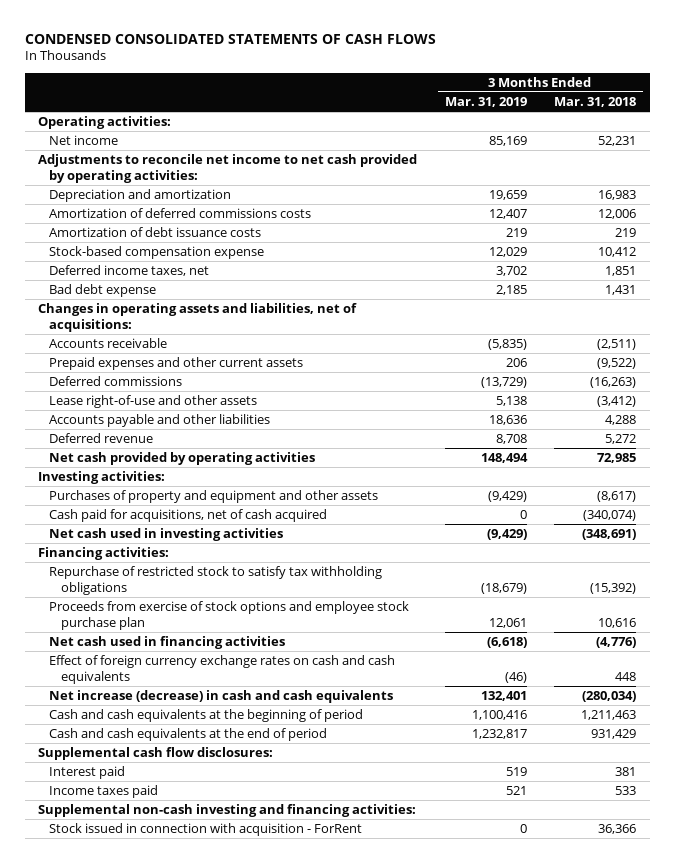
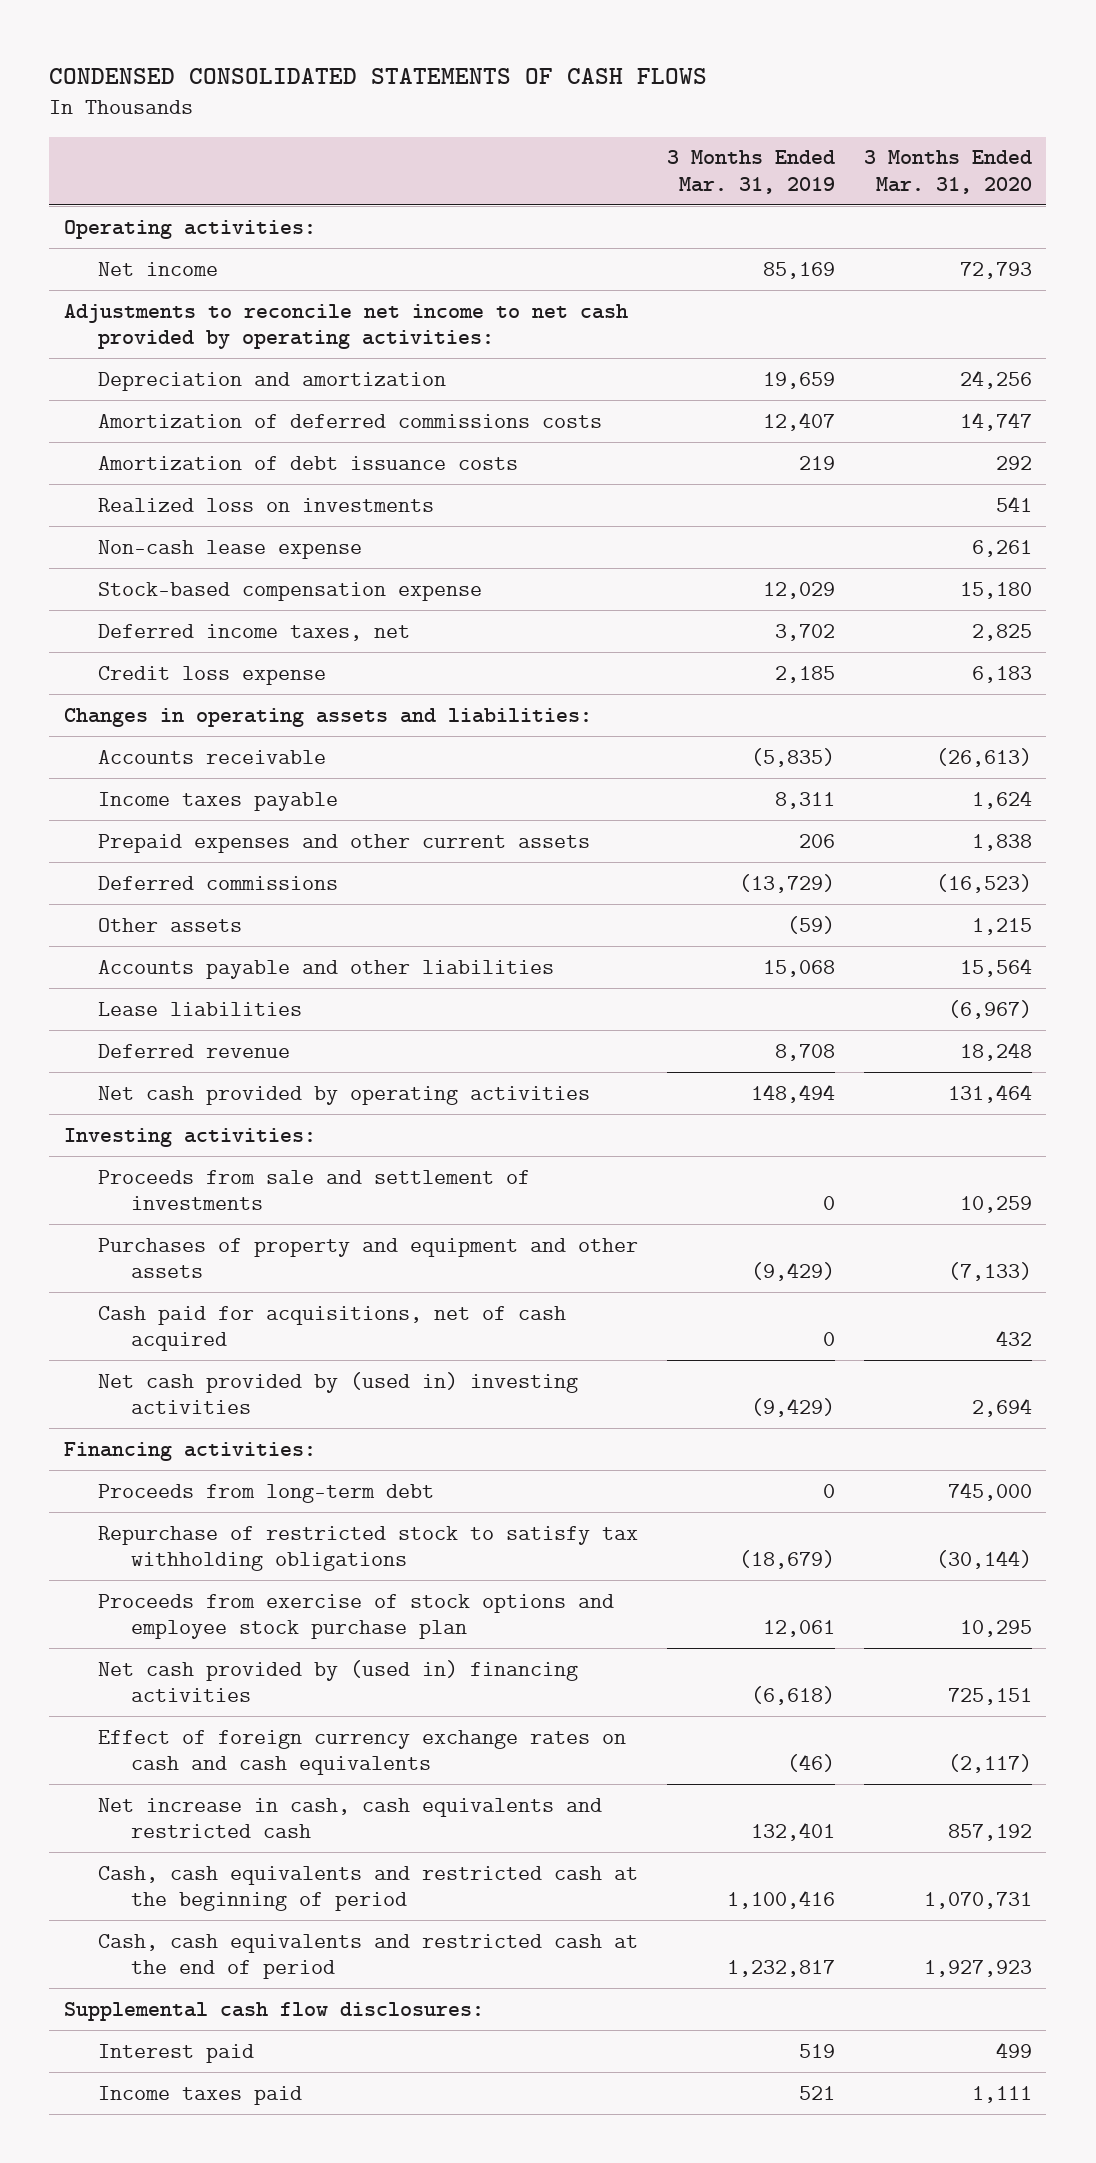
- | 3 Months Ended Mar. 31, 2019 | 3 Months Ended Mar. 31, 2018
+ | 3 Months Ended Mar. 31, 2019 | 3 Months Ended Mar. 31, 2020
+ Realized loss on investments | | 541
+ Non-cash lease expense | | 6,261
- Bad debt expense | 2,185 | 1,431
- Changes in operating assets and liabilities, net of acquisitions:
+ Credit loss expense | 2,185 | 6,183
+ Changes in operating assets and liabilities:
+ Income taxes payable | 8,311 | 1,624
- Lease right-of-use and other assets | 5,138 | (3,412)
- Accounts payable and other liabilities | 18,636 | 4,288
+ Other assets | (59) | 1,215
+ Accounts payable and other liabilities | 15,068 | 15,564
+ Lease liabilities | | (6,967)
+ Proceeds from sale and settlement of investments | 0 | 10,259
- Net cash used in investing activities | (9,429) | (348,691)
+ Net cash provided by (used in) investing activities | (9,429) | 2,694
+ Proceeds from long-term debt | 0 | 745,000
- Net cash used in financing activities | (6,618) | (4,776)
+ Net cash provided by (used in) financing activities | (6,618) | 725,151
- Net increase (decrease) in cash and cash equivalents | 132,401 | (280,034)
- Cash and cash equivalents at the beginning of period | 1,100,416 | 1,211,463
- Cash and cash equivalents at the end of period | 1,232,817 | 931,429
+ Net increase in cash, cash equivalents and restricted cash | 132,401 | 857,192
+ Cash, cash equivalents and restricted cash at the beginning of period | 1,100,416 | 1,070,731
+ Cash, cash equivalents and restricted cash at the end of period | 1,232,817 | 1,927,923
- Supplemental non-cash investing and financing activities:
- Stock issued in connection with acquisition - ForRent | 0 | 36,366

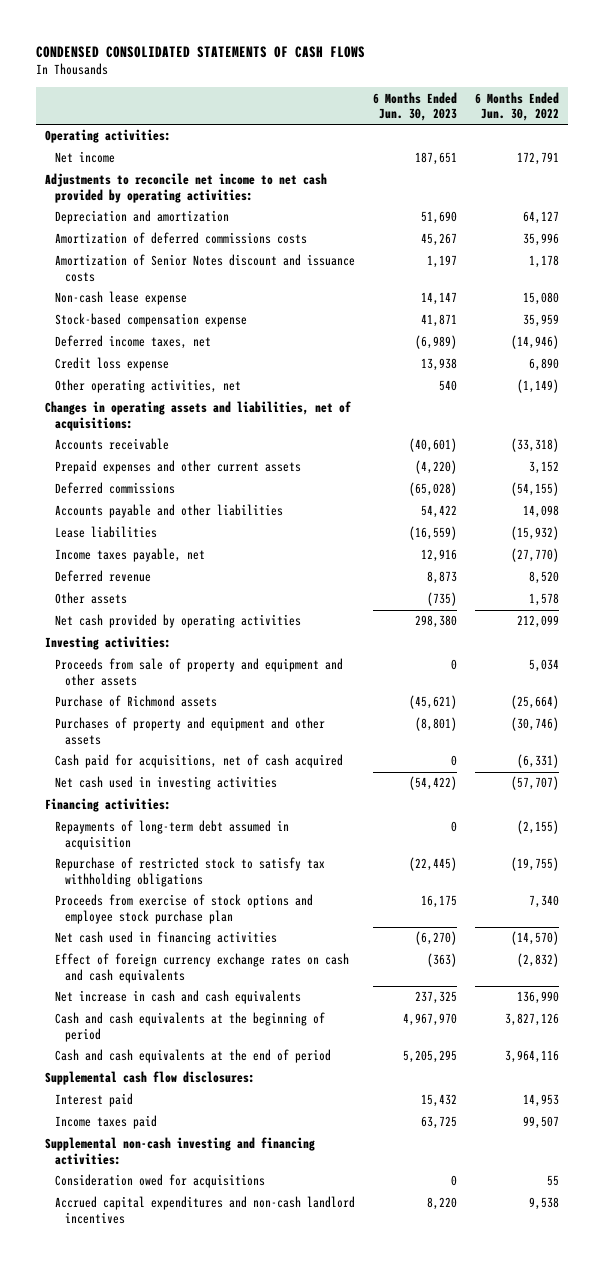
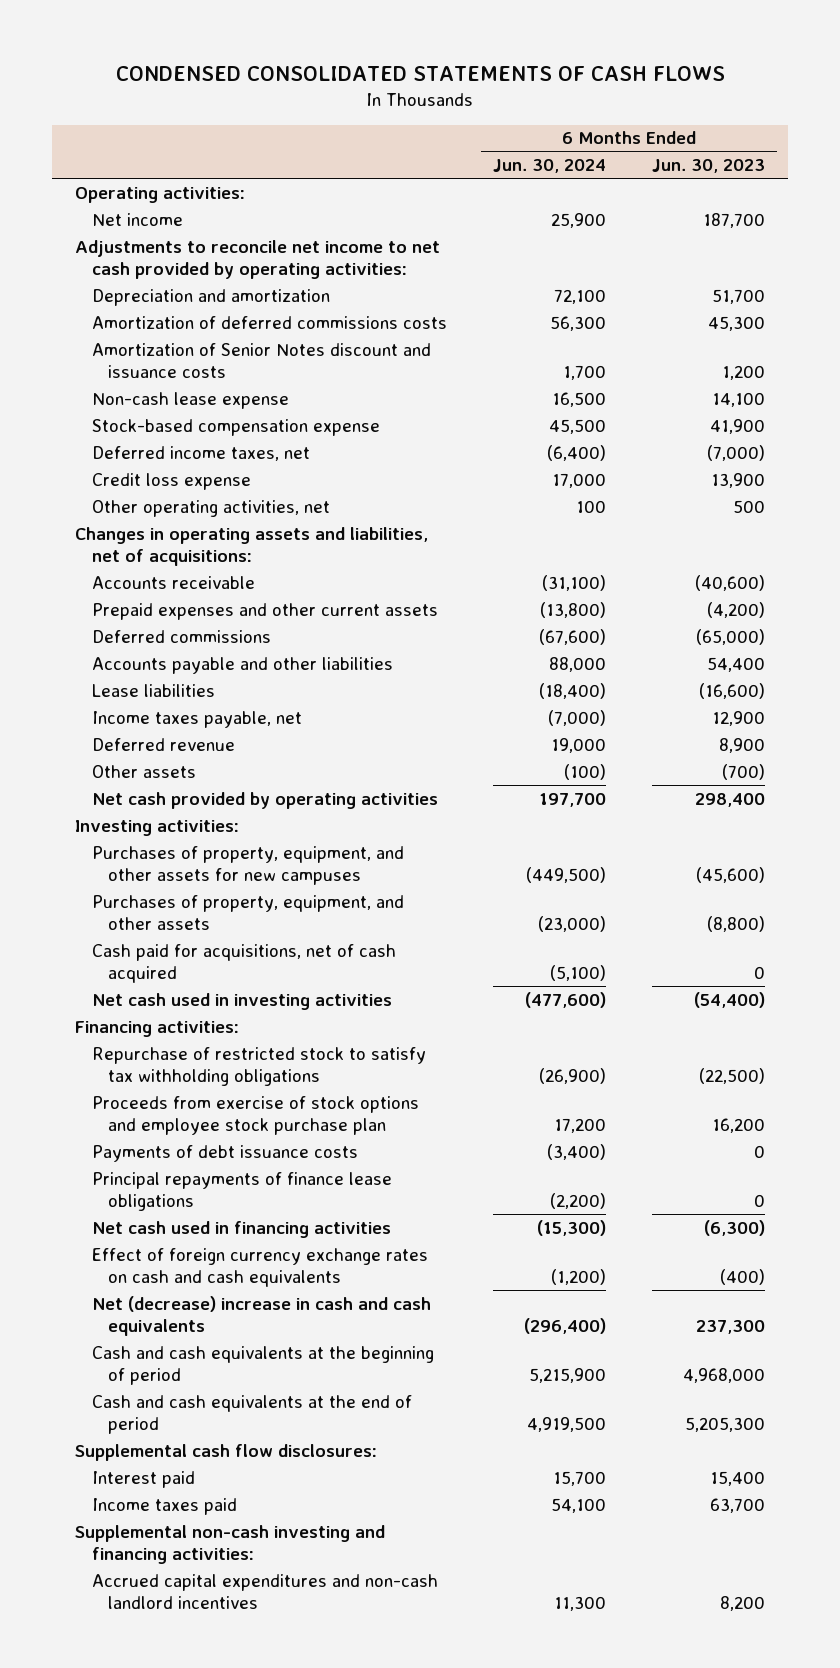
- | 6 Months Ended Jun. 30, 2023 | 6 Months Ended Jun. 30, 2022
+ | 6 Months Ended Jun. 30, 2024 | 6 Months Ended Jun. 30, 2023
- Net income | 187,651 | 172,791
+ Net income | 25,900 | 187,700
- Depreciation and amortization | 51,690 | 64,127
- Amortization of deferred commissions costs | 45,267 | 35,996
- Amortization of Senior Notes discount and issuance costs | 1,197 | 1,178
- Non-cash lease expense | 14,147 | 15,080
- Stock-based compensation expense | 41,871 | 35,959
- Deferred income taxes, net | (6,989) | (14,946)
- Credit loss expense | 13,938 | 6,890
- Other operating activities, net | 540 | (1,149)
+ Depreciation and amortization | 72,100 | 51,700
+ Amortization of deferred commissions costs | 56,300 | 45,300
+ Amortization of Senior Notes discount and issuance costs | 1,700 | 1,200
+ Non-cash lease expense | 16,500 | 14,100
+ Stock-based compensation expense | 45,500 | 41,900
+ Deferred income taxes, net | (6,400) | (7,000)
+ Credit loss expense | 17,000 | 13,900
+ Other operating activities, net | 100 | 500
- Accounts receivable | (40,601) | (33,318)
- Prepaid expenses and other current assets | (4,220) | 3,152
- Deferred commissions | (65,028) | (54,155)
- Accounts payable and other liabilities | 54,422 | 14,098
- Lease liabilities | (16,559) | (15,932)
- Income taxes payable, net | 12,916 | (27,770)
- Deferred revenue | 8,873 | 8,520
- Other assets | (735) | 1,578
- Net cash provided by operating activities | 298,380 | 212,099
+ Accounts receivable | (31,100) | (40,600)
+ Prepaid expenses and other current assets | (13,800) | (4,200)
+ Deferred commissions | (67,600) | (65,000)
+ Accounts payable and other liabilities | 88,000 | 54,400
+ Lease liabilities | (18,400) | (16,600)
+ Income taxes payable, net | (7,000) | 12,900
+ Deferred revenue | 19,000 | 8,900
+ Other assets | (100) | (700)
+ Net cash provided by operating activities | 197,700 | 298,400
- Proceeds from sale of property and equipment and other assets | 0 | 5,034
- Purchase of Richmond assets | (45,621) | (25,664)
- Purchases of property and equipment and other assets | (8,801) | (30,746)
+ Purchases of property, equipment, and other assets for new campuses | (449,500) | (45,600)
+ Purchases of property, equipment, and other assets | (23,000) | (8,800)
- Net cash used in investing activities | (54,422) | (57,707)
+ Net cash used in investing activities | (477,600) | (54,400)
- Repayments of long-term debt assumed in acquisition | 0 | (2,155)
- Repurchase of restricted stock to satisfy tax withholding obligations | (22,445) | (19,755)
- Proceeds from exercise of stock options and employee stock purchase plan | 16,175 | 7,340
- Net cash used in financing activities | (6,270) | (14,570)
- Effect of foreign currency exchange rates on cash and cash equivalents | (363) | (2,832)
- Net increase in cash and cash equivalents | 237,325 | 136,990
- Cash and cash equivalents at the beginning of period | 4,967,970 | 3,827,126
- Cash and cash equivalents at the end of period | 5,205,295 | 3,964,116
+ Repurchase of restricted stock to satisfy tax withholding obligations | (26,900) | (22,500)
+ Proceeds from exercise of stock options and employee stock purchase plan | 17,200 | 16,200
+ Payments of debt issuance costs | (3,400) | 0
+ Principal repayments of finance lease obligations | (2,200) | 0
+ Net cash used in financing activities | (15,300) | (6,300)
+ Effect of foreign currency exchange rates on cash and cash equivalents | (1,200) | (400)
+ Net (decrease) increase in cash and cash equivalents | (296,400) | 237,300
+ Cash and cash equivalents at the beginning of period | 5,215,900 | 4,968,000
+ Cash and cash equivalents at the end of period | 4,919,500 | 5,205,300
- Interest paid | 15,432 | 14,953
- Income taxes paid | 63,725 | 99,507
+ Interest paid | 15,700 | 15,400
+ Income taxes paid | 54,100 | 63,700
- Consideration owed for acquisitions | 0 | 55
- Accrued capital expenditures and non-cash landlord incentives | 8,220 | 9,538
+ Accrued capital expenditures and non-cash landlord incentives | 11,300 | 8,200

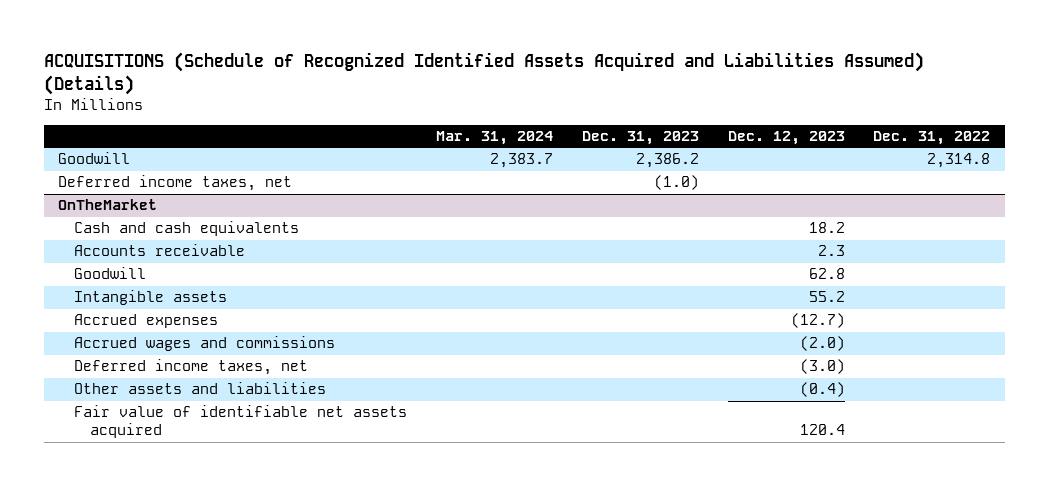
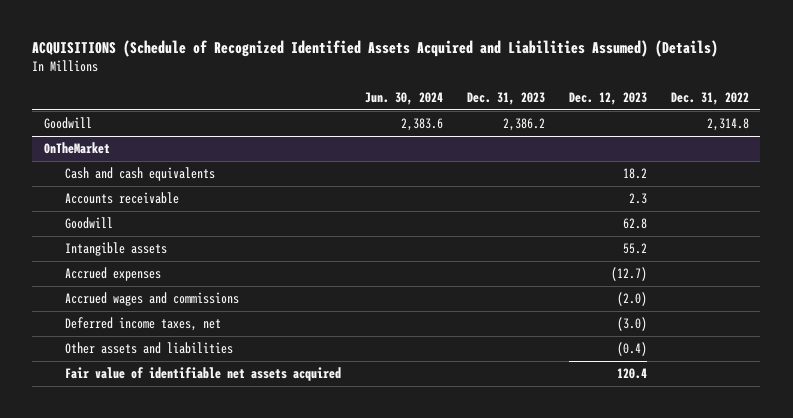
- | Mar. 31, 2024 | Dec. 31, 2023 | Dec. 12, 2023 | Dec. 31, 2022
+ | Jun. 30, 2024 | Dec. 31, 2023 | Dec. 12, 2023 | Dec. 31, 2022
- Deferred income taxes, net | | (1.0) | |

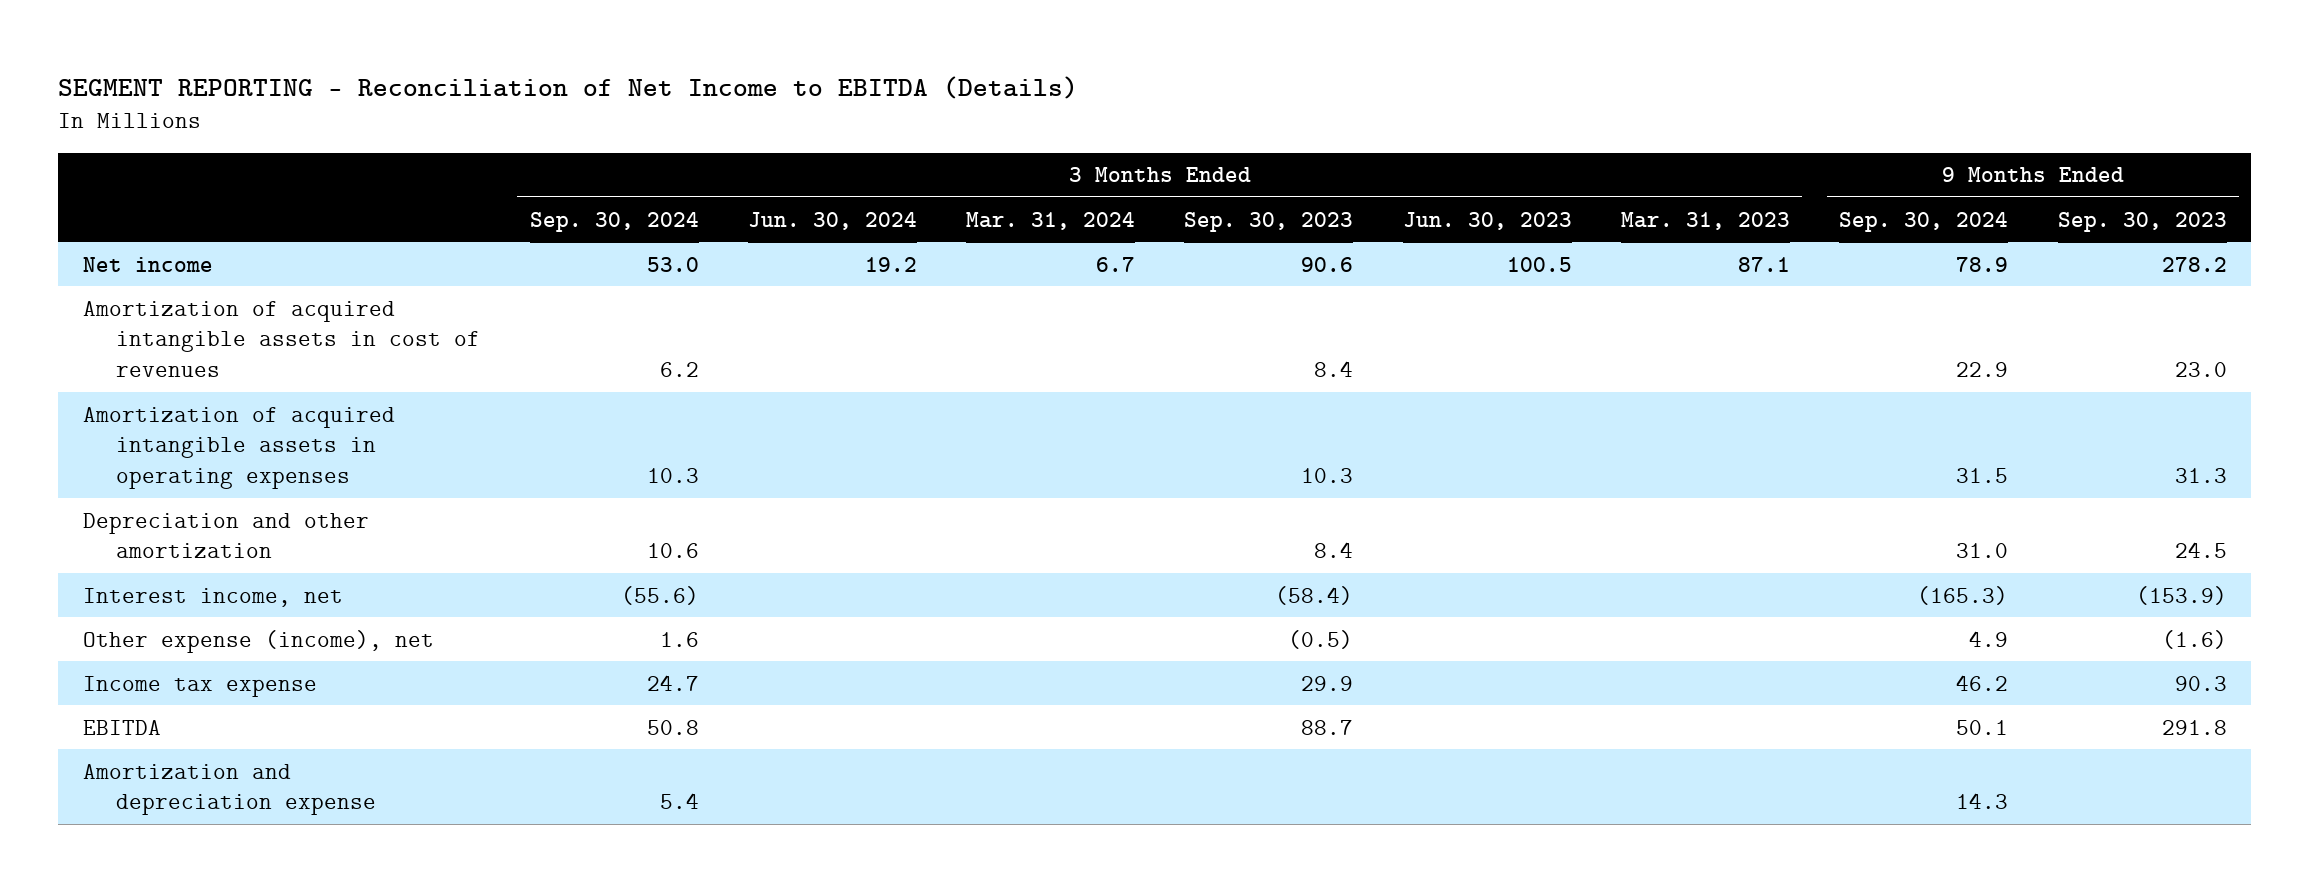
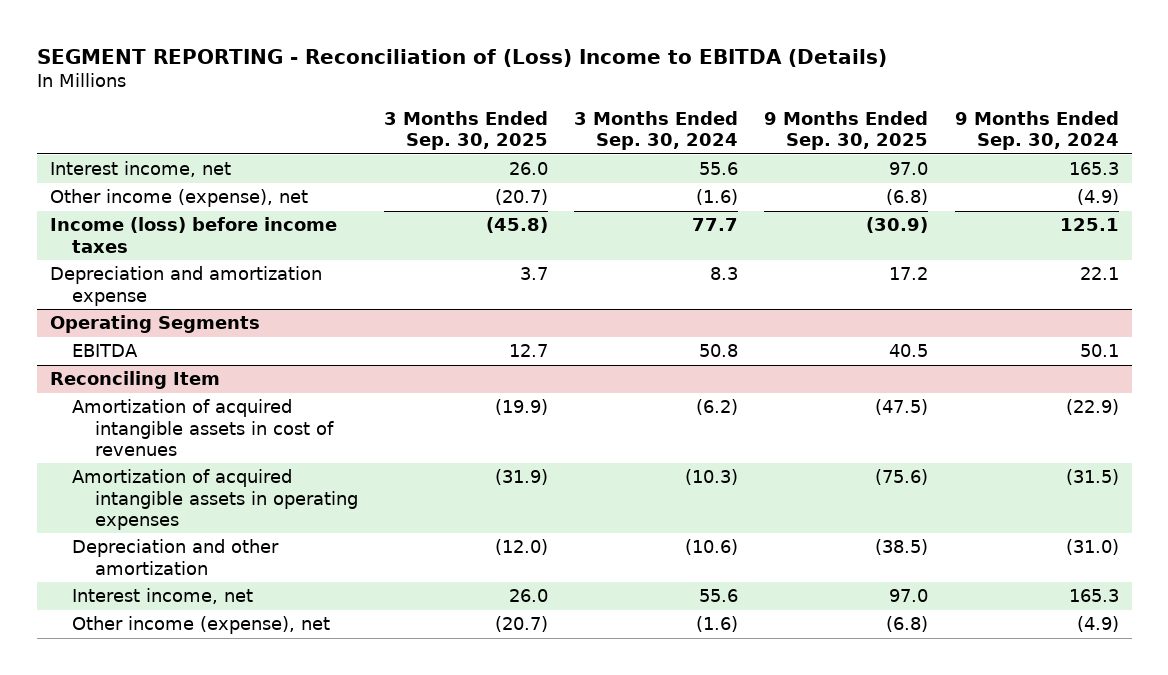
- SEGMENT REPORTING - Reconciliation of Net Income to EBITDA (Details)
+ SEGMENT REPORTING - Reconciliation of (Loss) Income to EBITDA (Details)
- | 3 Months Ended Sep. 30, 2024 | 3 Months Ended Jun. 30, 2024 | 3 Months Ended Mar. 31, 2024 | 3 Months Ended Sep. 30, 2023 | 3 Months Ended Jun. 30, 2023 | 3 Months Ended Mar. 31, 2023 | 9 Months Ended Sep. 30, 2024 | 9 Months Ended Sep. 30, 2023
+ | 3 Months Ended Sep. 30, 2025 | 3 Months Ended Sep. 30, 2024 | 9 Months Ended Sep. 30, 2025 | 9 Months Ended Sep. 30, 2024
- Net income | 53.0 | 19.2 | 6.7 | 90.6 | 100.5 | 87.1 | 78.9 | 278.2
- Amortization of acquired intangible assets in cost of revenues | 6.2 | | | 8.4 | | | 22.9 | 23.0
- Amortization of acquired intangible assets in operating expenses | 10.3 | | | 10.3 | | | 31.5 | 31.3
- Depreciation and other amortization | 10.6 | | | 8.4 | | | 31.0 | 24.5
- Interest income, net | (55.6) | | | (58.4) | | | (165.3) | (153.9)
- Other expense (income), net | 1.6 | | | (0.5) | | | 4.9 | (1.6)
- Income tax expense | 24.7 | | | 29.9 | | | 46.2 | 90.3
+ Interest income, net | 26.0 | 55.6 | 97.0 | 165.3
+ Other income (expense), net | (20.7) | (1.6) | (6.8) | (4.9)
+ Income (loss) before income taxes | (45.8) | 77.7 | (30.9) | 125.1
+ Depreciation and amortization expense | 3.7 | 8.3 | 17.2 | 22.1
+ Operating Segments
- Amortization and depreciation expense | 5.4 | | | | | | 14.3 |
+ Reconciling Item
+ Amortization of acquired intangible assets in cost of revenues | (19.9) | (6.2) | (47.5) | (22.9)
+ Amortization of acquired intangible assets in operating expenses | (31.9) | (10.3) | (75.6) | (31.5)
+ Depreciation and other amortization | (12.0) | (10.6) | (38.5) | (31.0)
+ Interest income, net | 26.0 | 55.6 | 97.0 | 165.3
+ Other income (expense), net | (20.7) | (1.6) | (6.8) | (4.9)

